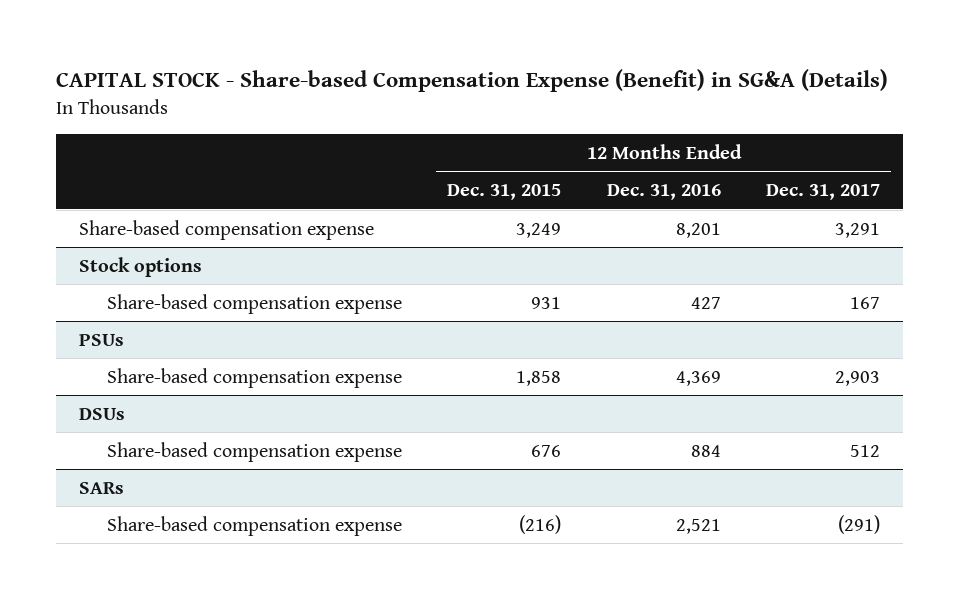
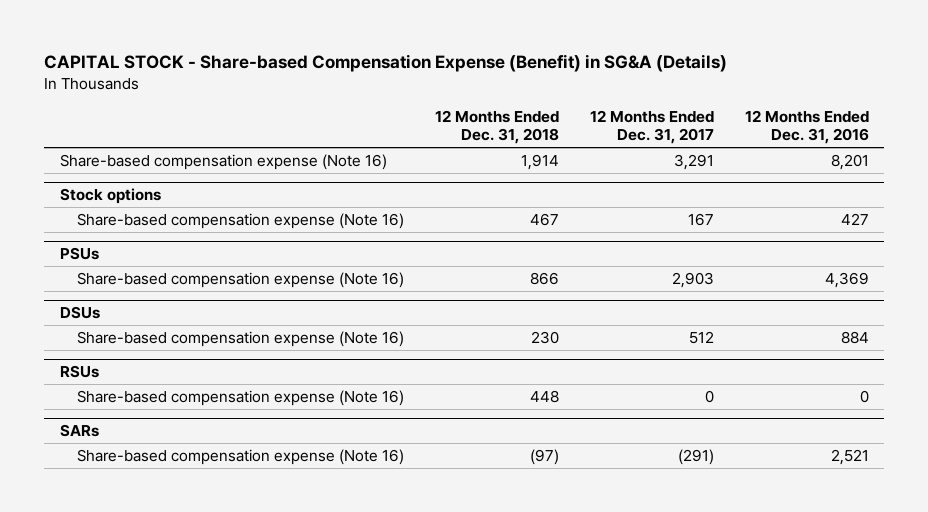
- | 12 Months Ended Dec. 31, 2015 | 12 Months Ended Dec. 31, 2016 | 12 Months Ended Dec. 31, 2017
+ | 12 Months Ended Dec. 31, 2018 | 12 Months Ended Dec. 31, 2017 | 12 Months Ended Dec. 31, 2016
- Share-based compensation expense | 3,249 | 8,201 | 3,291
+ Share-based compensation expense (Note 16) | 1,914 | 3,291 | 8,201
@ Stock options
- Share-based compensation expense | 931 | 427 | 167
+ Share-based compensation expense (Note 16) | 467 | 167 | 427
@ PSUs
- Share-based compensation expense | 1,858 | 4,369 | 2,903
+ Share-based compensation expense (Note 16) | 866 | 2,903 | 4,369
@ DSUs
- Share-based compensation expense | 676 | 884 | 512
+ Share-based compensation expense (Note 16) | 230 | 512 | 884
+ RSUs
+ Share-based compensation expense (Note 16) | 448 | 0 | 0
@ SARs
- Share-based compensation expense | (216) | 2,521 | (291)
+ Share-based compensation expense (Note 16) | (97) | (291) | 2,521

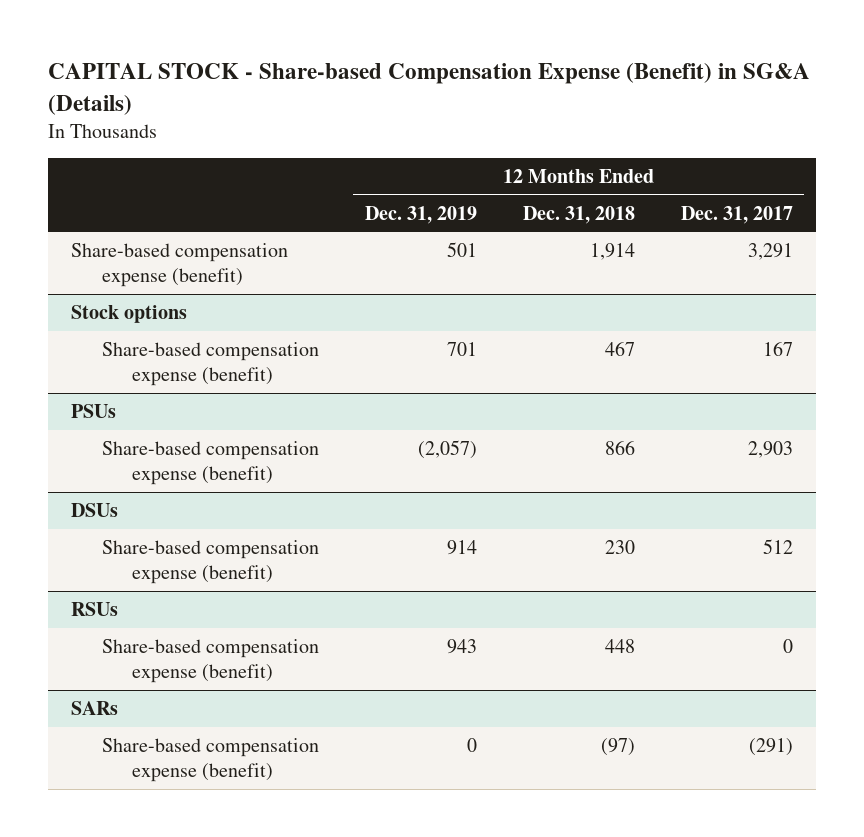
- | 12 Months Ended Dec. 31, 2018 | 12 Months Ended Dec. 31, 2017 | 12 Months Ended Dec. 31, 2016
+ | 12 Months Ended Dec. 31, 2019 | 12 Months Ended Dec. 31, 2018 | 12 Months Ended Dec. 31, 2017
- Share-based compensation expense (Note 16) | 1,914 | 3,291 | 8,201
+ Share-based compensation expense (benefit) | 501 | 1,914 | 3,291
@ Stock options
- Share-based compensation expense (Note 16) | 467 | 167 | 427
+ Share-based compensation expense (benefit) | 701 | 467 | 167
@ PSUs
- Share-based compensation expense (Note 16) | 866 | 2,903 | 4,369
+ Share-based compensation expense (benefit) | (2,057) | 866 | 2,903
@ DSUs
- Share-based compensation expense (Note 16) | 230 | 512 | 884
+ Share-based compensation expense (benefit) | 914 | 230 | 512
@ RSUs
- Share-based compensation expense (Note 16) | 448 | 0 | 0
+ Share-based compensation expense (benefit) | 943 | 448 | 0
@ SARs
- Share-based compensation expense (Note 16) | (97) | (291) | 2,521
+ Share-based compensation expense (benefit) | 0 | (97) | (291)

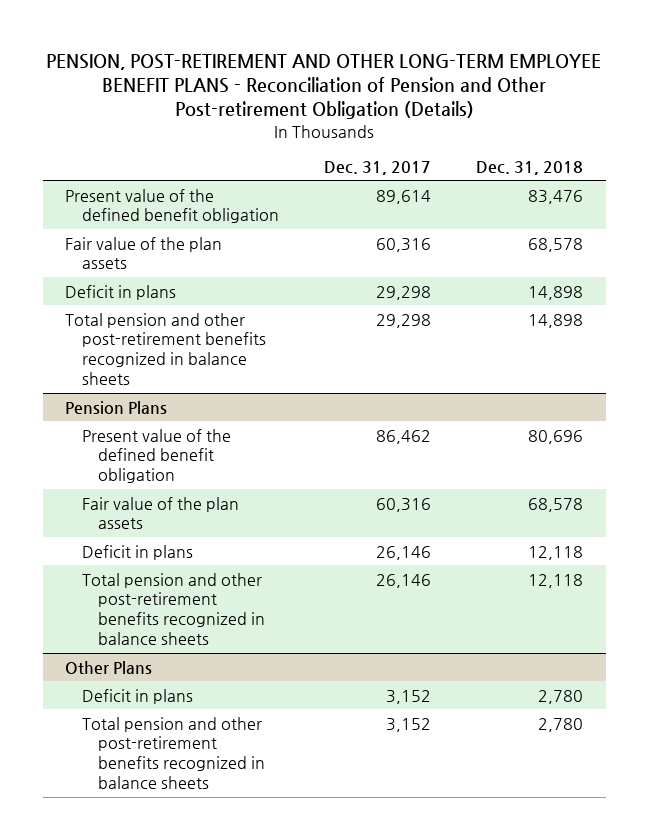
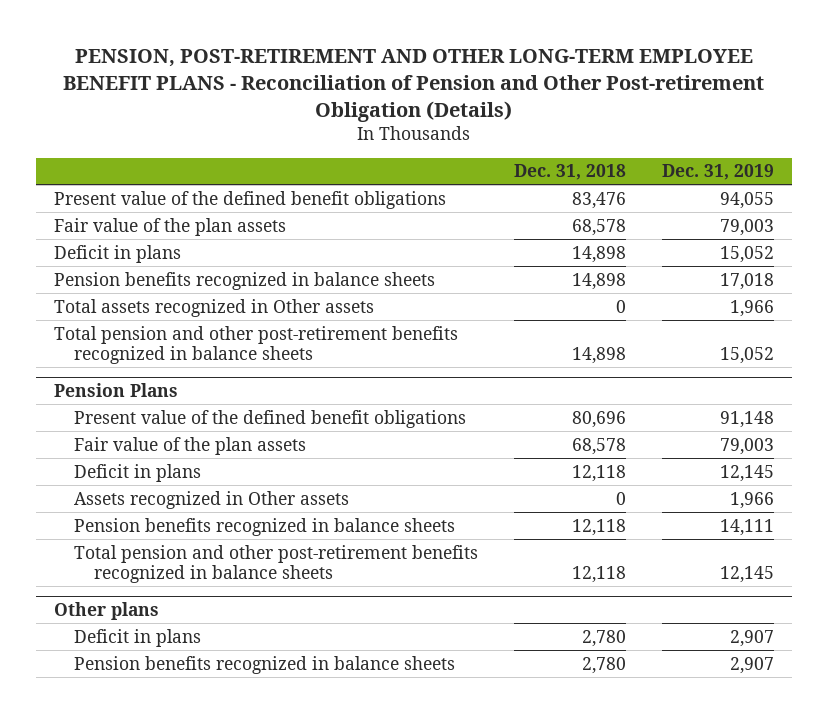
- | Dec. 31, 2017 | Dec. 31, 2018
+ | Dec. 31, 2018 | Dec. 31, 2019
- Present value of the defined benefit obligation | 89,614 | 83,476
+ Present value of the defined benefit obligations | 83,476 | 94,055
+ Pension benefits recognized in balance sheets | 14,898 | 17,018
+ Total assets recognized in Other assets | 0 | 1,966
@ Pension Plans
- Present value of the defined benefit obligation | 86,462 | 80,696
+ Present value of the defined benefit obligations | 80,696 | 91,148
+ Assets recognized in Other assets | 0 | 1,966
+ Pension benefits recognized in balance sheets | 12,118 | 14,111
- Other Plans
+ Other plans
- Total pension and other post-retirement benefits recognized in balance sheets | 3,152 | 2,780
+ Pension benefits recognized in balance sheets | 2,780 | 2,907

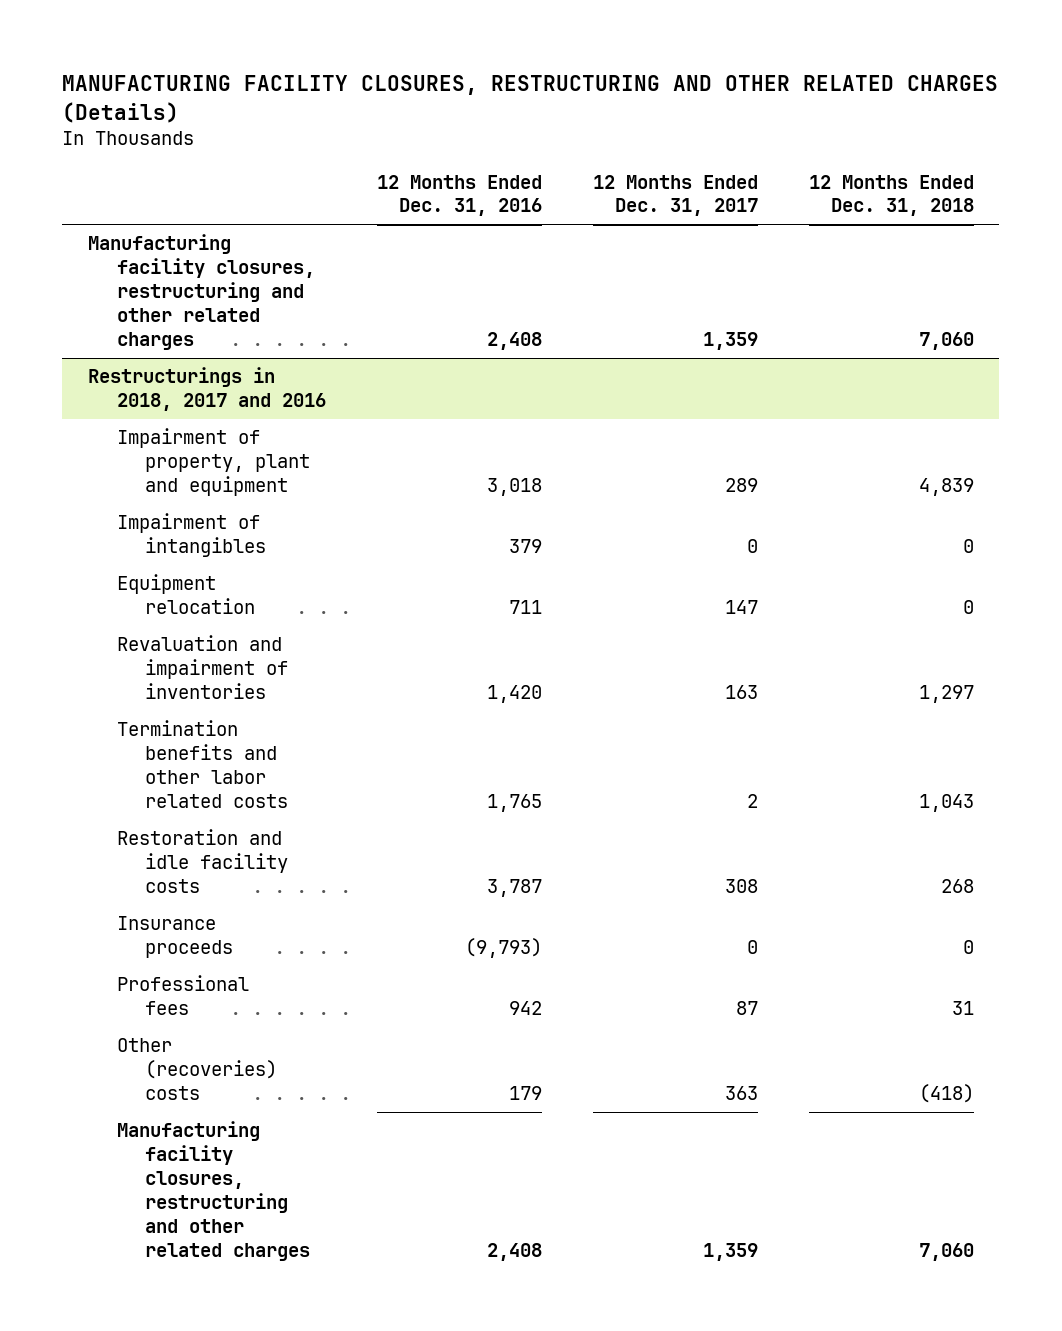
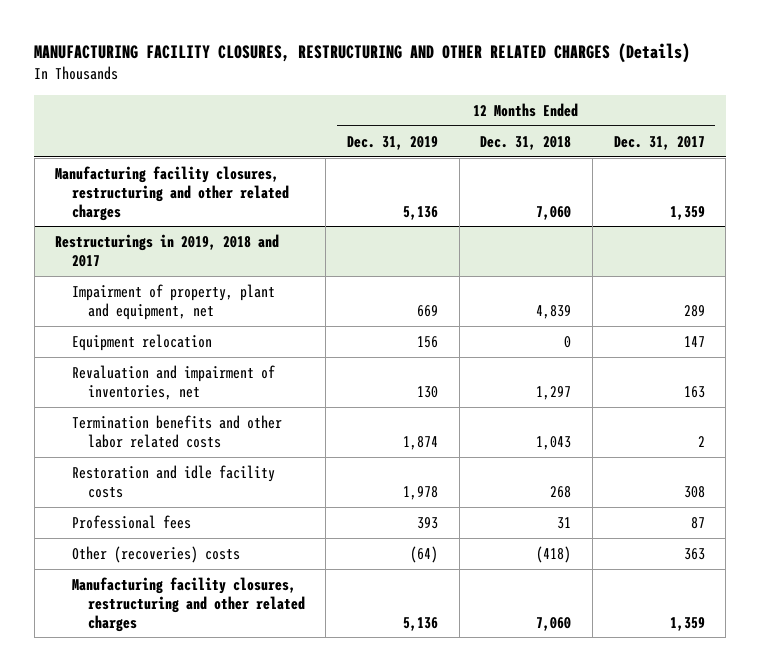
- | 12 Months Ended Dec. 31, 2016 | 12 Months Ended Dec. 31, 2017 | 12 Months Ended Dec. 31, 2018
+ | 12 Months Ended Dec. 31, 2019 | 12 Months Ended Dec. 31, 2018 | 12 Months Ended Dec. 31, 2017
- Restructurings in 2018, 2017 and 2016
- Impairment of property, plant and equipment | 3,018 | 289 | 4,839
- Impairment of intangibles | 379 | 0 | 0
+ Restructurings in 2019, 2018 and 2017
+ Impairment of property, plant and equipment, net | 669 | 4,839 | 289
- Revaluation and impairment of inventories | 1,420 | 163 | 1,297
+ Revaluation and impairment of inventories, net | 130 | 1,297 | 163
- Insurance proceeds | (9,793) | 0 | 0

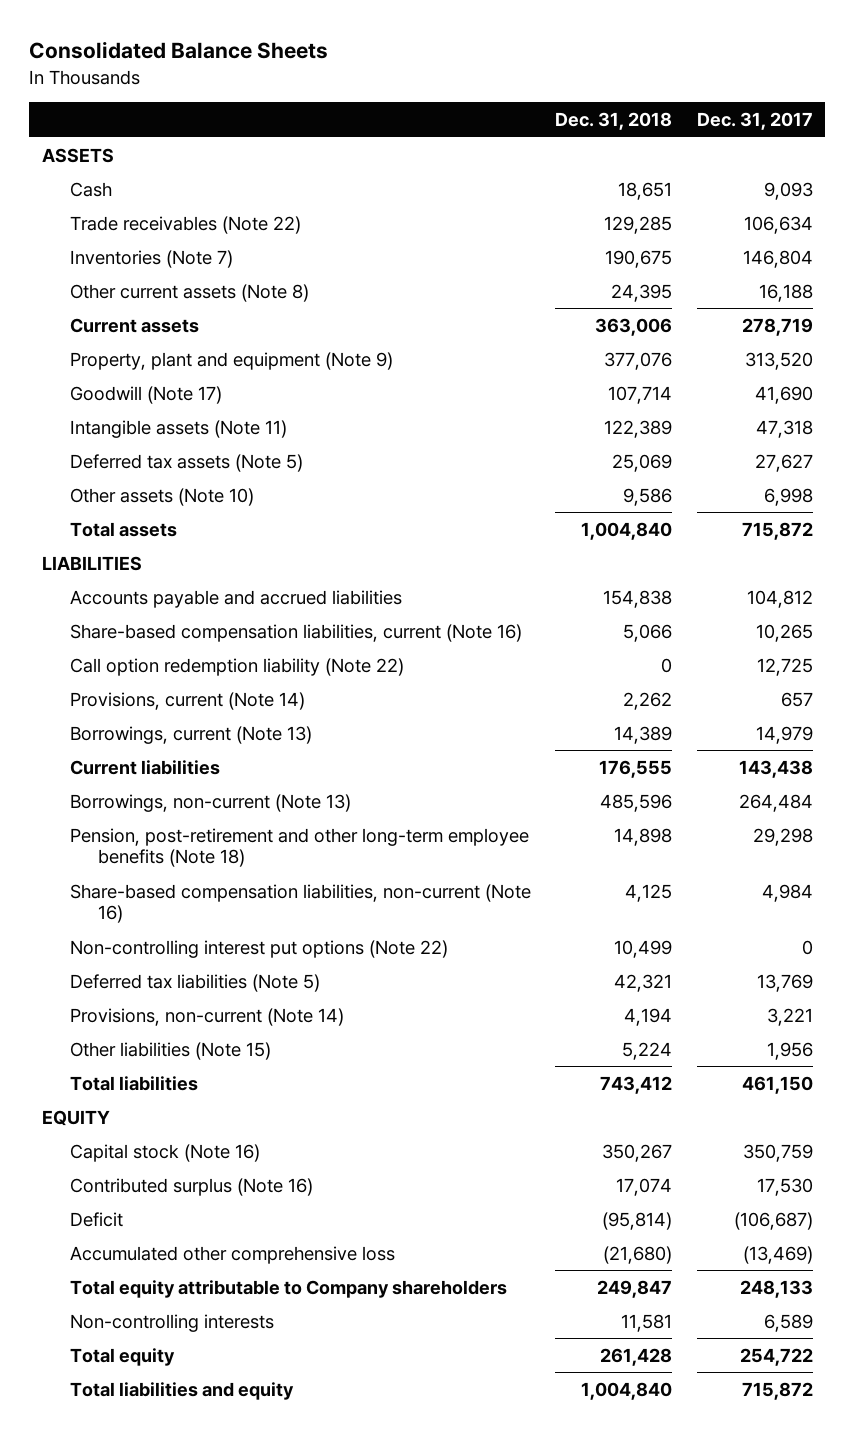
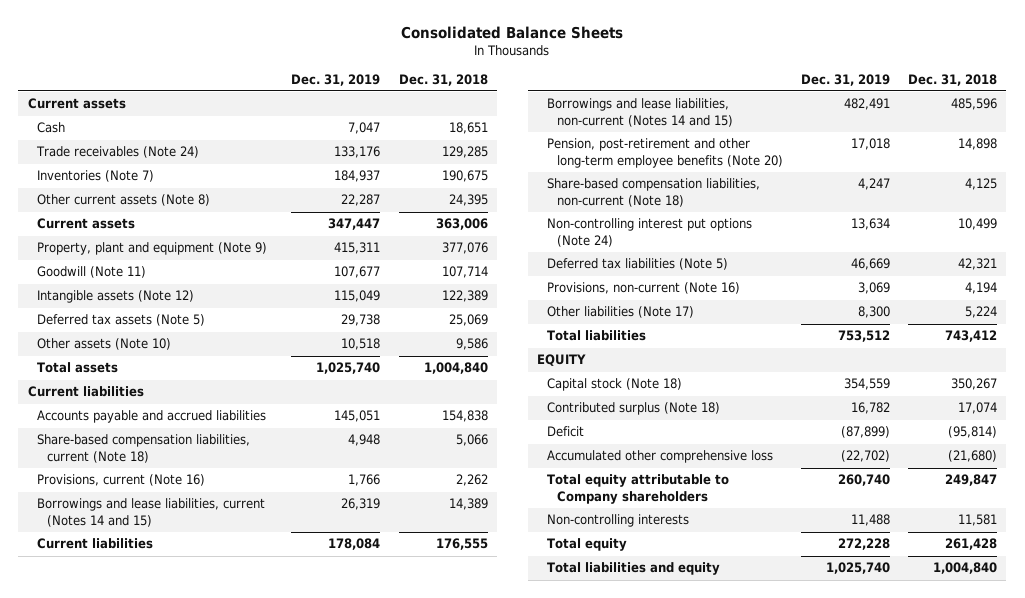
- | Dec. 31, 2018 | Dec. 31, 2017
+ | Dec. 31, 2019 | Dec. 31, 2018
- ASSETS
+ Current assets
- Trade receivables (Note 22) | 129,285 | 106,634
+ Trade receivables (Note 24) | 133,176 | 129,285
- Goodwill (Note 17) | 107,714 | 41,690
- Intangible assets (Note 11) | 122,389 | 47,318
+ Goodwill (Note 11) | 107,677 | 107,714
+ Intangible assets (Note 12) | 115,049 | 122,389
- LIABILITIES
+ Current liabilities
- Share-based compensation liabilities, current (Note 16) | 5,066 | 10,265
- Call option redemption liability (Note 22) | 0 | 12,725
- Provisions, current (Note 14) | 2,262 | 657
- Borrowings, current (Note 13) | 14,389 | 14,979
+ Share-based compensation liabilities, current (Note 18) | 4,948 | 5,066
+ Provisions, current (Note 16) | 1,766 | 2,262
+ Borrowings and lease liabilities, current (Notes 14 and 15) | 26,319 | 14,389
- Borrowings, non-current (Note 13) | 485,596 | 264,484
- Pension, post-retirement and other long-term employee benefits (Note 18) | 14,898 | 29,298
- Share-based compensation liabilities, non-current (Note 16) | 4,125 | 4,984
- Non-controlling interest put options (Note 22) | 10,499 | 0
+ Borrowings and lease liabilities, non-current (Notes 14 and 15) | 482,491 | 485,596
+ Pension, post-retirement and other long-term employee benefits (Note 20) | 17,018 | 14,898
+ Share-based compensation liabilities, non-current (Note 18) | 4,247 | 4,125
+ Non-controlling interest put options (Note 24) | 13,634 | 10,499
- Provisions, non-current (Note 14) | 4,194 | 3,221
- Other liabilities (Note 15) | 5,224 | 1,956
+ Provisions, non-current (Note 16) | 3,069 | 4,194
+ Other liabilities (Note 17) | 8,300 | 5,224
- Capital stock (Note 16) | 350,267 | 350,759
- Contributed surplus (Note 16) | 17,074 | 17,530
+ Capital stock (Note 18) | 354,559 | 350,267
+ Contributed surplus (Note 18) | 16,782 | 17,074

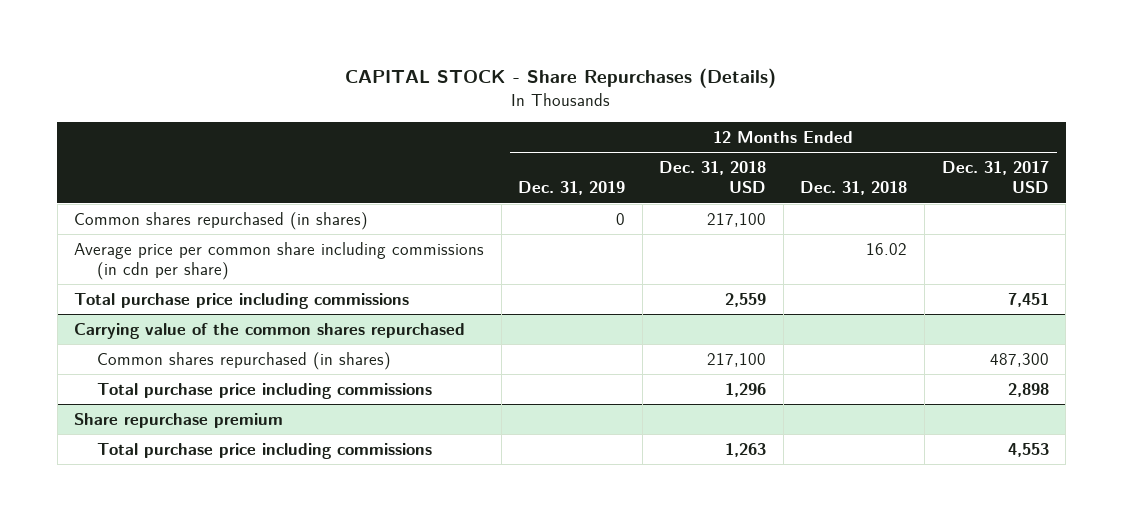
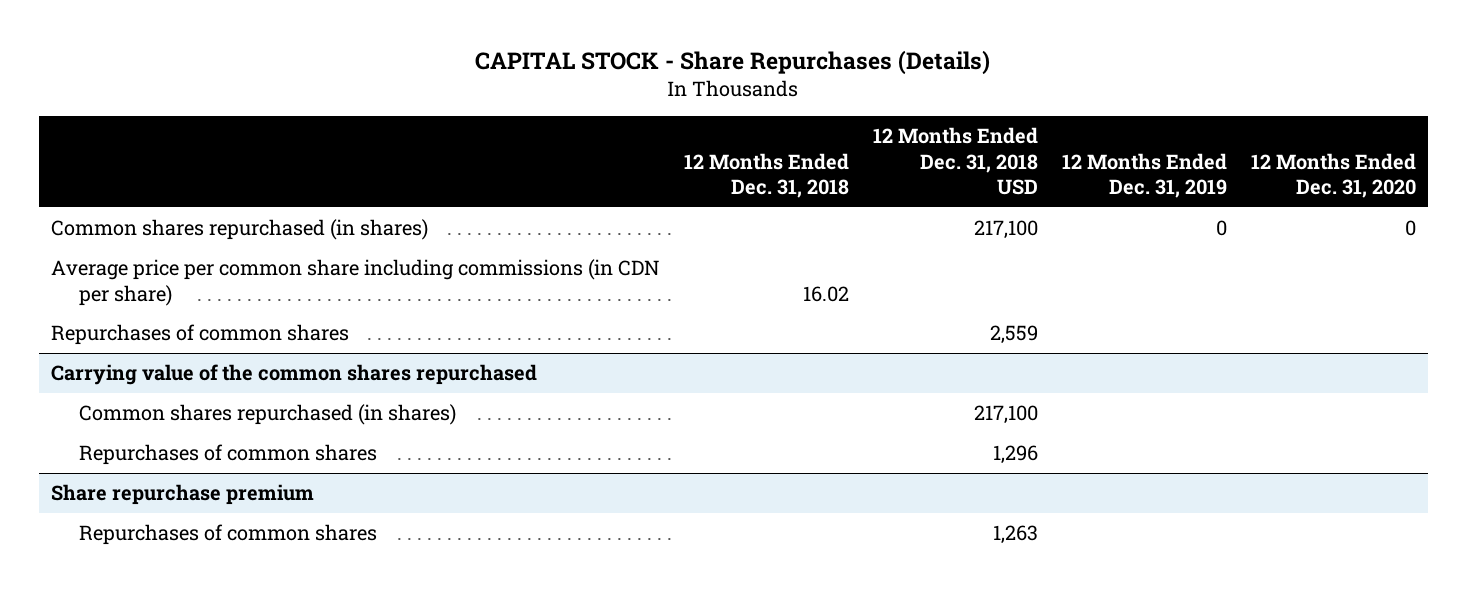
- | 12 Months Ended Dec. 31, 2019 | 12 Months Ended Dec. 31, 2018 USD | 12 Months Ended Dec. 31, 2018 | 12 Months Ended Dec. 31, 2017 USD
+ | 12 Months Ended Dec. 31, 2018 | 12 Months Ended Dec. 31, 2018 USD | 12 Months Ended Dec. 31, 2019 | 12 Months Ended Dec. 31, 2020
- Average price per common share including commissions (in cdn per share) | | | 16.02 |
- Total purchase price including commissions | | 2,559 | | 7,451
+ Average price per common share including commissions (in CDN per share) | 16.02 | | |
+ Repurchases of common shares | | 2,559 | |
@ Carrying value of the common shares repurchased
- Total purchase price including commissions | | 1,296 | | 2,898
+ Repurchases of common shares | | 1,296 | |
@ Share repurchase premium
- Total purchase price including commissions | | 1,263 | | 4,553
+ Repurchases of common shares | | 1,263 | |

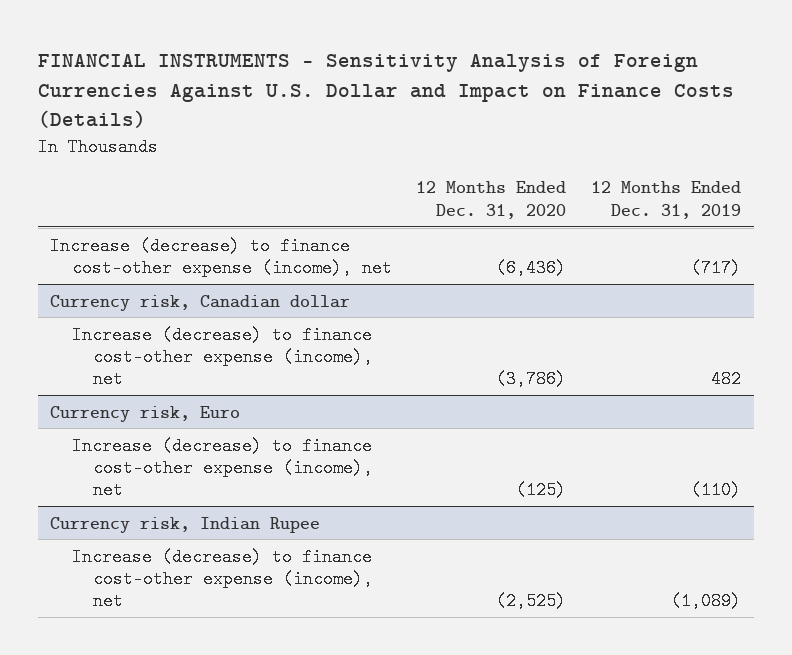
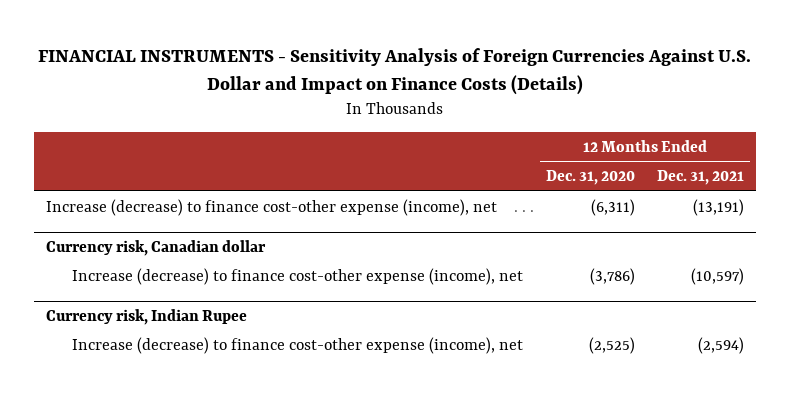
- | 12 Months Ended Dec. 31, 2020 | 12 Months Ended Dec. 31, 2019
+ | 12 Months Ended Dec. 31, 2020 | 12 Months Ended Dec. 31, 2021
- Increase (decrease) to finance cost-other expense (income), net | (6,436) | (717)
+ Increase (decrease) to finance cost-other expense (income), net | (6,311) | (13,191)
- Currency risk, Euro
- Increase (decrease) to finance cost-other expense (income), net | (125) | (110)

